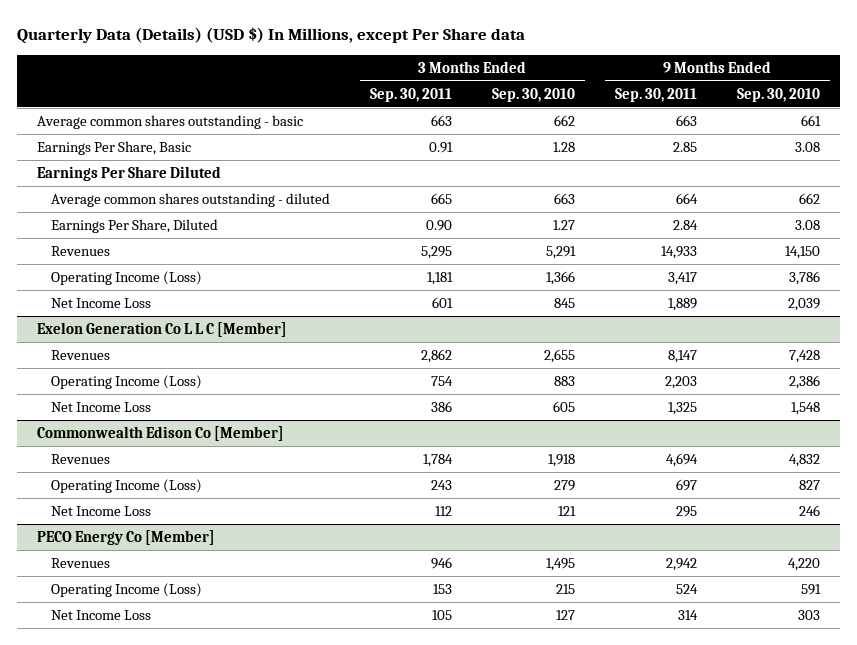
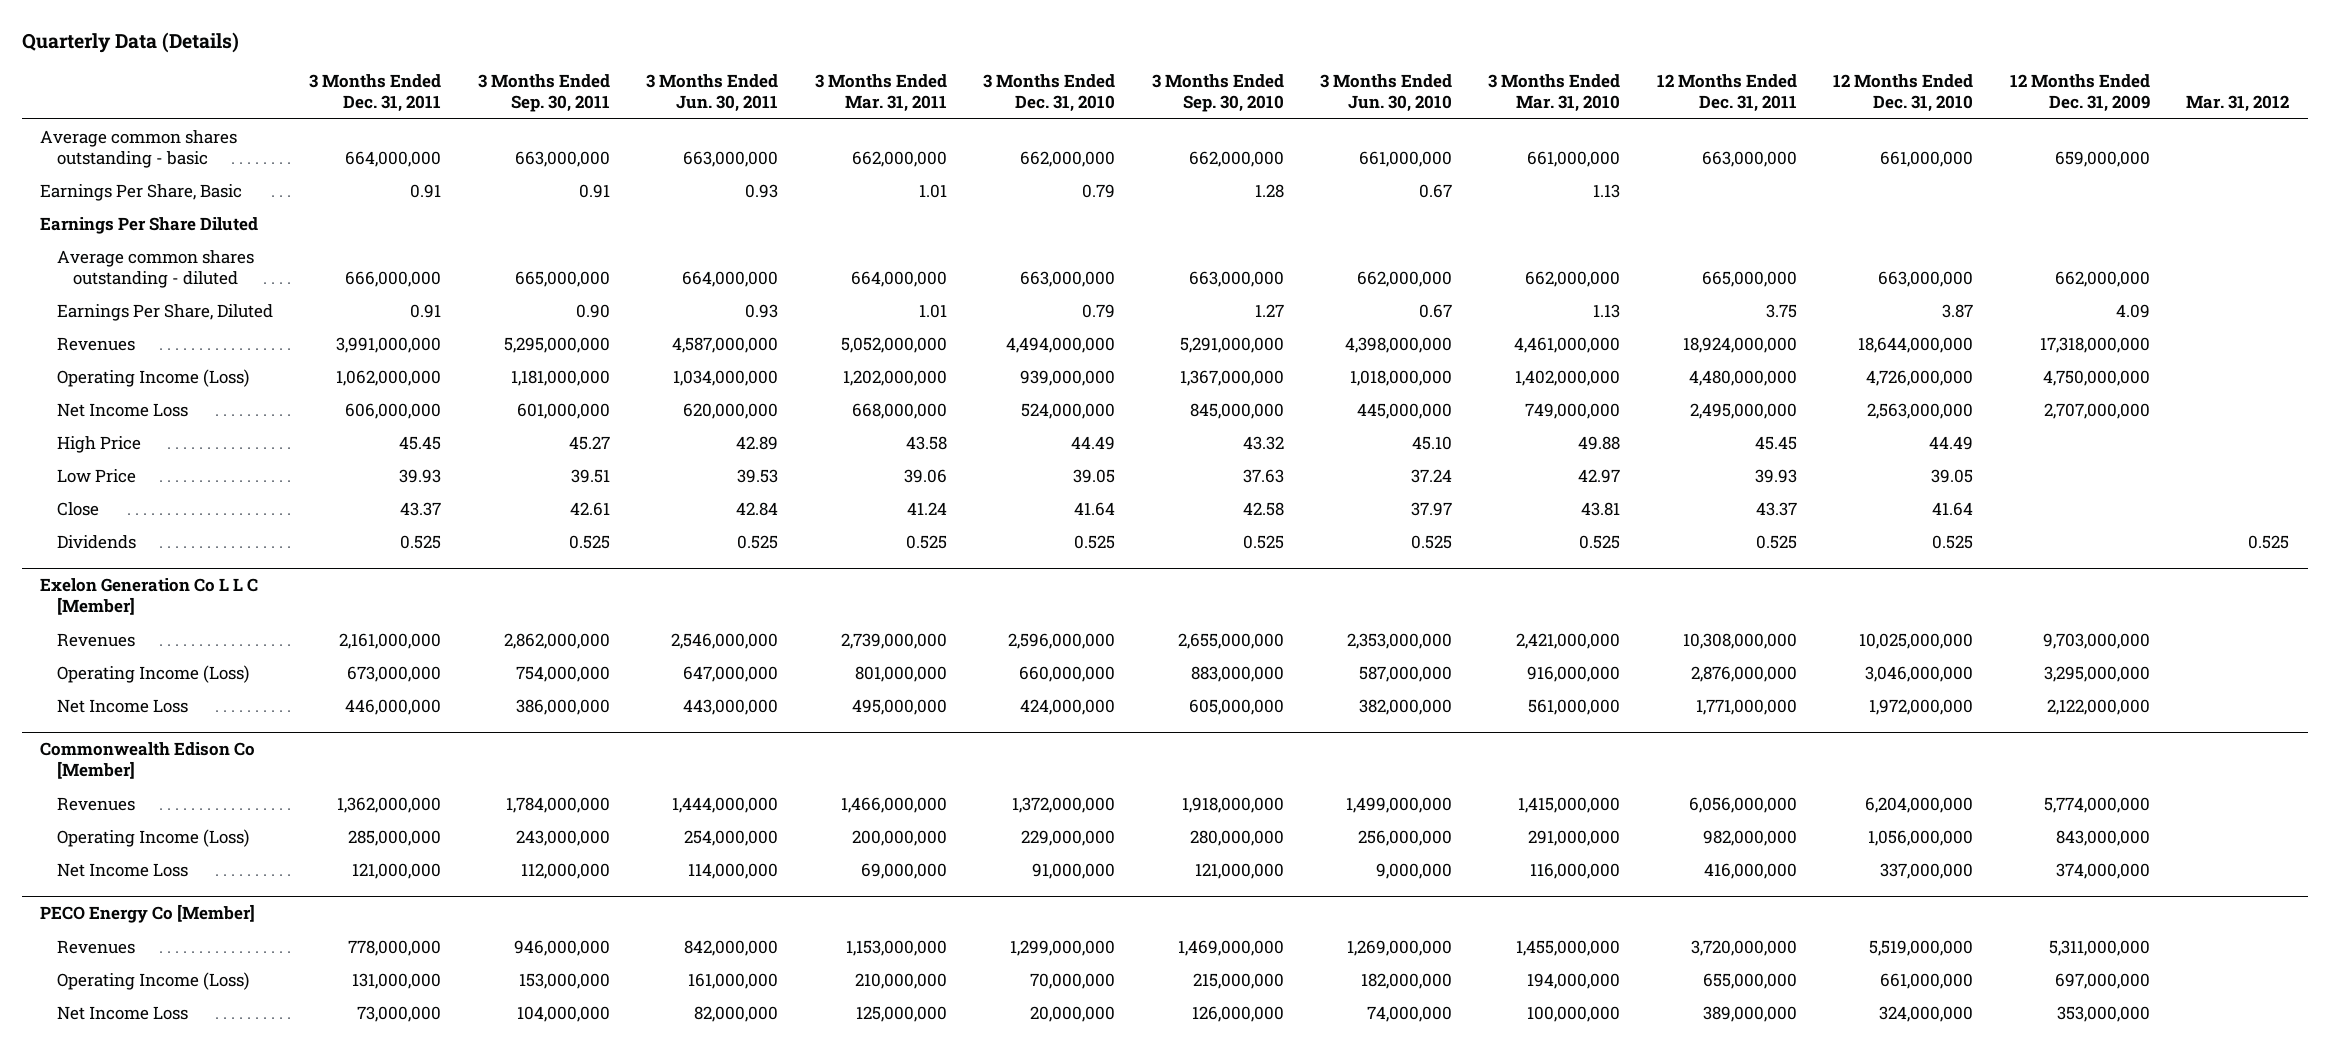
- Quarterly Data (Details) (USD $) In Millions, except Per Share data
+ Quarterly Data (Details)
- | 3 Months Ended Sep. 30, 2011 | 3 Months Ended Sep. 30, 2010 | 9 Months Ended Sep. 30, 2011 | 9 Months Ended Sep. 30, 2010
+ | 3 Months Ended Dec. 31, 2011 | 3 Months Ended Sep. 30, 2011 | 3 Months Ended Jun. 30, 2011 | 3 Months Ended Mar. 31, 2011 | 3 Months Ended Dec. 31, 2010 | 3 Months Ended Sep. 30, 2010 | 3 Months Ended Jun. 30, 2010 | 3 Months Ended Mar. 31, 2010 | 12 Months Ended Dec. 31, 2011 | 12 Months Ended Dec. 31, 2010 | 12 Months Ended Dec. 31, 2009 | Mar. 31, 2012
- Average common shares outstanding - basic | 663 | 662 | 663 | 661
+ Average common shares outstanding - basic | 664,000,000 | 663,000,000 | 663,000,000 | 662,000,000 | 662,000,000 | 662,000,000 | 661,000,000 | 661,000,000 | 663,000,000 | 661,000,000 | 659,000,000 |
- Average common shares outstanding - diluted | 665 | 663 | 664 | 662
+ Average common shares outstanding - diluted | 666,000,000 | 665,000,000 | 664,000,000 | 664,000,000 | 663,000,000 | 663,000,000 | 662,000,000 | 662,000,000 | 665,000,000 | 663,000,000 | 662,000,000 |
- Revenues | 5,295 | 5,291 | 14,933 | 14,150
- Operating Income (Loss) | 1,181 | 1,366 | 3,417 | 3,786
- Net Income Loss | 601 | 845 | 1,889 | 2,039
+ Revenues | 3,991,000,000 | 5,295,000,000 | 4,587,000,000 | 5,052,000,000 | 4,494,000,000 | 5,291,000,000 | 4,398,000,000 | 4,461,000,000 | 18,924,000,000 | 18,644,000,000 | 17,318,000,000 |
+ Operating Income (Loss) | 1,062,000,000 | 1,181,000,000 | 1,034,000,000 | 1,202,000,000 | 939,000,000 | 1,367,000,000 | 1,018,000,000 | 1,402,000,000 | 4,480,000,000 | 4,726,000,000 | 4,750,000,000 |
+ Net Income Loss | 606,000,000 | 601,000,000 | 620,000,000 | 668,000,000 | 524,000,000 | 845,000,000 | 445,000,000 | 749,000,000 | 2,495,000,000 | 2,563,000,000 | 2,707,000,000 |
+ High Price | 45.45 | 45.27 | 42.89 | 43.58 | 44.49 | 43.32 | 45.10 | 49.88 | 45.45 | 44.49 | |
+ Low Price | 39.93 | 39.51 | 39.53 | 39.06 | 39.05 | 37.63 | 37.24 | 42.97 | 39.93 | 39.05 | |
+ Close | 43.37 | 42.61 | 42.84 | 41.24 | 41.64 | 42.58 | 37.97 | 43.81 | 43.37 | 41.64 | |
+ Dividends | 0.525 | 0.525 | 0.525 | 0.525 | 0.525 | 0.525 | 0.525 | 0.525 | 0.525 | 0.525 | | 0.525
@ Exelon Generation Co L L C [Member]
- Revenues | 2,862 | 2,655 | 8,147 | 7,428
- Operating Income (Loss) | 754 | 883 | 2,203 | 2,386
- Net Income Loss | 386 | 605 | 1,325 | 1,548
+ Revenues | 2,161,000,000 | 2,862,000,000 | 2,546,000,000 | 2,739,000,000 | 2,596,000,000 | 2,655,000,000 | 2,353,000,000 | 2,421,000,000 | 10,308,000,000 | 10,025,000,000 | 9,703,000,000 |
+ Operating Income (Loss) | 673,000,000 | 754,000,000 | 647,000,000 | 801,000,000 | 660,000,000 | 883,000,000 | 587,000,000 | 916,000,000 | 2,876,000,000 | 3,046,000,000 | 3,295,000,000 |
+ Net Income Loss | 446,000,000 | 386,000,000 | 443,000,000 | 495,000,000 | 424,000,000 | 605,000,000 | 382,000,000 | 561,000,000 | 1,771,000,000 | 1,972,000,000 | 2,122,000,000 |
@ Commonwealth Edison Co [Member]
- Revenues | 1,784 | 1,918 | 4,694 | 4,832
- Operating Income (Loss) | 243 | 279 | 697 | 827
- Net Income Loss | 112 | 121 | 295 | 246
+ Revenues | 1,362,000,000 | 1,784,000,000 | 1,444,000,000 | 1,466,000,000 | 1,372,000,000 | 1,918,000,000 | 1,499,000,000 | 1,415,000,000 | 6,056,000,000 | 6,204,000,000 | 5,774,000,000 |
+ Operating Income (Loss) | 285,000,000 | 243,000,000 | 254,000,000 | 200,000,000 | 229,000,000 | 280,000,000 | 256,000,000 | 291,000,000 | 982,000,000 | 1,056,000,000 | 843,000,000 |
+ Net Income Loss | 121,000,000 | 112,000,000 | 114,000,000 | 69,000,000 | 91,000,000 | 121,000,000 | 9,000,000 | 116,000,000 | 416,000,000 | 337,000,000 | 374,000,000 |
@ PECO Energy Co [Member]
- Revenues | 946 | 1,495 | 2,942 | 4,220
- Operating Income (Loss) | 153 | 215 | 524 | 591
- Net Income Loss | 105 | 127 | 314 | 303
+ Revenues | 778,000,000 | 946,000,000 | 842,000,000 | 1,153,000,000 | 1,299,000,000 | 1,469,000,000 | 1,269,000,000 | 1,455,000,000 | 3,720,000,000 | 5,519,000,000 | 5,311,000,000 |
+ Operating Income (Loss) | 131,000,000 | 153,000,000 | 161,000,000 | 210,000,000 | 70,000,000 | 215,000,000 | 182,000,000 | 194,000,000 | 655,000,000 | 661,000,000 | 697,000,000 |
+ Net Income Loss | 73,000,000 | 104,000,000 | 82,000,000 | 125,000,000 | 20,000,000 | 126,000,000 | 74,000,000 | 100,000,000 | 389,000,000 | 324,000,000 | 353,000,000 |

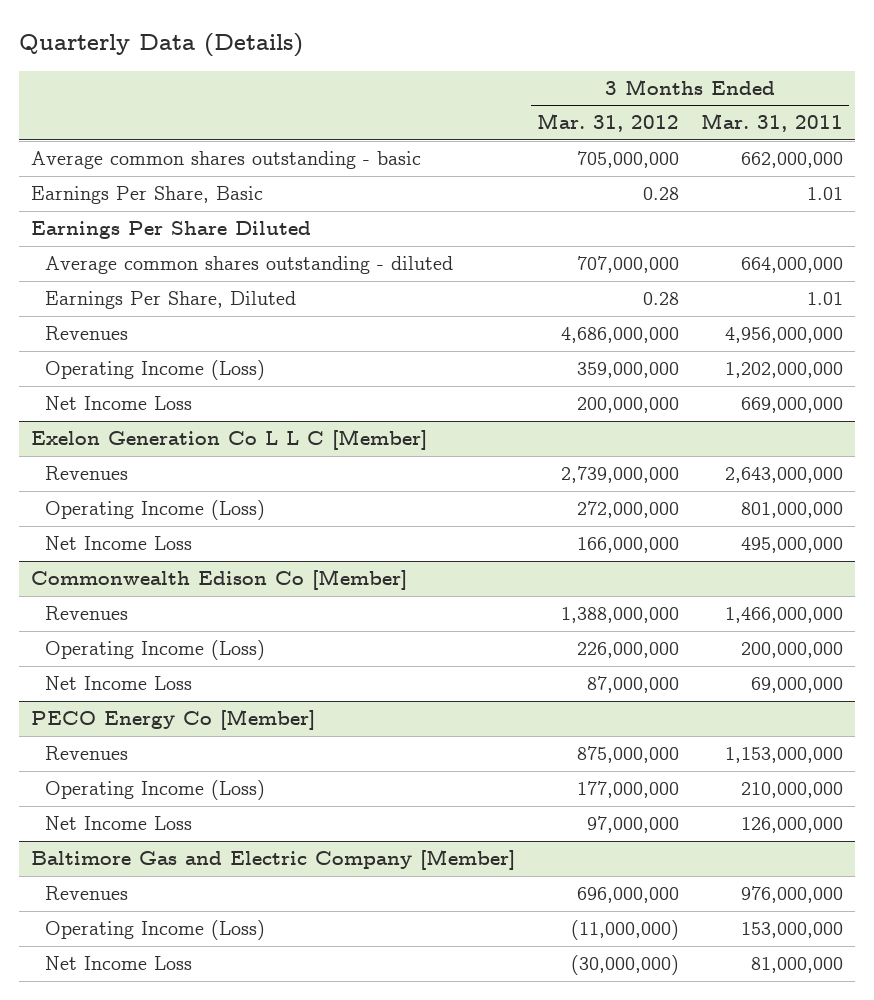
- | 3 Months Ended Dec. 31, 2011 | 3 Months Ended Sep. 30, 2011 | 3 Months Ended Jun. 30, 2011 | 3 Months Ended Mar. 31, 2011 | 3 Months Ended Dec. 31, 2010 | 3 Months Ended Sep. 30, 2010 | 3 Months Ended Jun. 30, 2010 | 3 Months Ended Mar. 31, 2010 | 12 Months Ended Dec. 31, 2011 | 12 Months Ended Dec. 31, 2010 | 12 Months Ended Dec. 31, 2009 | Mar. 31, 2012
+ | 3 Months Ended Mar. 31, 2012 | 3 Months Ended Mar. 31, 2011
- Revenues | 3,991,000,000 | 5,295,000,000 | 4,587,000,000 | 5,052,000,000 | 4,494,000,000 | 5,291,000,000 | 4,398,000,000 | 4,461,000,000 | 18,924,000,000 | 18,644,000,000 | 17,318,000,000 |
+ Revenues | 4,686,000,000 | 4,956,000,000
- Net Income Loss | 606,000,000 | 601,000,000 | 620,000,000 | 668,000,000 | 524,000,000 | 845,000,000 | 445,000,000 | 749,000,000 | 2,495,000,000 | 2,563,000,000 | 2,707,000,000 |
- High Price | 45.45 | 45.27 | 42.89 | 43.58 | 44.49 | 43.32 | 45.10 | 49.88 | 45.45 | 44.49 | |
- Low Price | 39.93 | 39.51 | 39.53 | 39.06 | 39.05 | 37.63 | 37.24 | 42.97 | 39.93 | 39.05 | |
- Close | 43.37 | 42.61 | 42.84 | 41.24 | 41.64 | 42.58 | 37.97 | 43.81 | 43.37 | 41.64 | |
- Dividends | 0.525 | 0.525 | 0.525 | 0.525 | 0.525 | 0.525 | 0.525 | 0.525 | 0.525 | 0.525 | | 0.525
+ Net Income Loss | 200,000,000 | 669,000,000
@ Exelon Generation Co L L C [Member]
- Revenues | 2,161,000,000 | 2,862,000,000 | 2,546,000,000 | 2,739,000,000 | 2,596,000,000 | 2,655,000,000 | 2,353,000,000 | 2,421,000,000 | 10,308,000,000 | 10,025,000,000 | 9,703,000,000 |
+ Revenues | 2,739,000,000 | 2,643,000,000
@ PECO Energy Co [Member]
- Net Income Loss | 73,000,000 | 104,000,000 | 82,000,000 | 125,000,000 | 20,000,000 | 126,000,000 | 74,000,000 | 100,000,000 | 389,000,000 | 324,000,000 | 353,000,000 |
+ Net Income Loss | 97,000,000 | 126,000,000
+ Baltimore Gas and Electric Company [Member]
+ Revenues | 696,000,000 | 976,000,000
+ Operating Income (Loss) | (11,000,000) | 153,000,000
+ Net Income Loss | (30,000,000) | 81,000,000

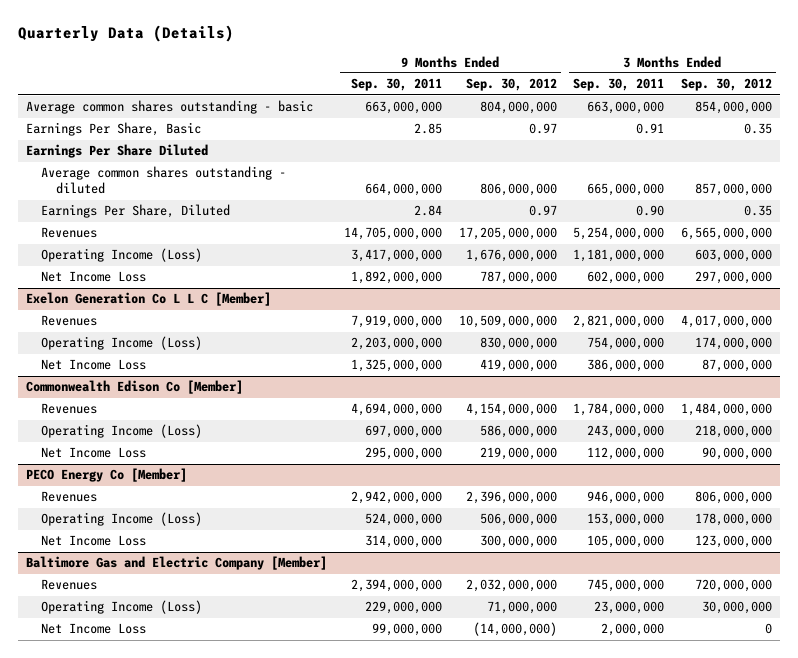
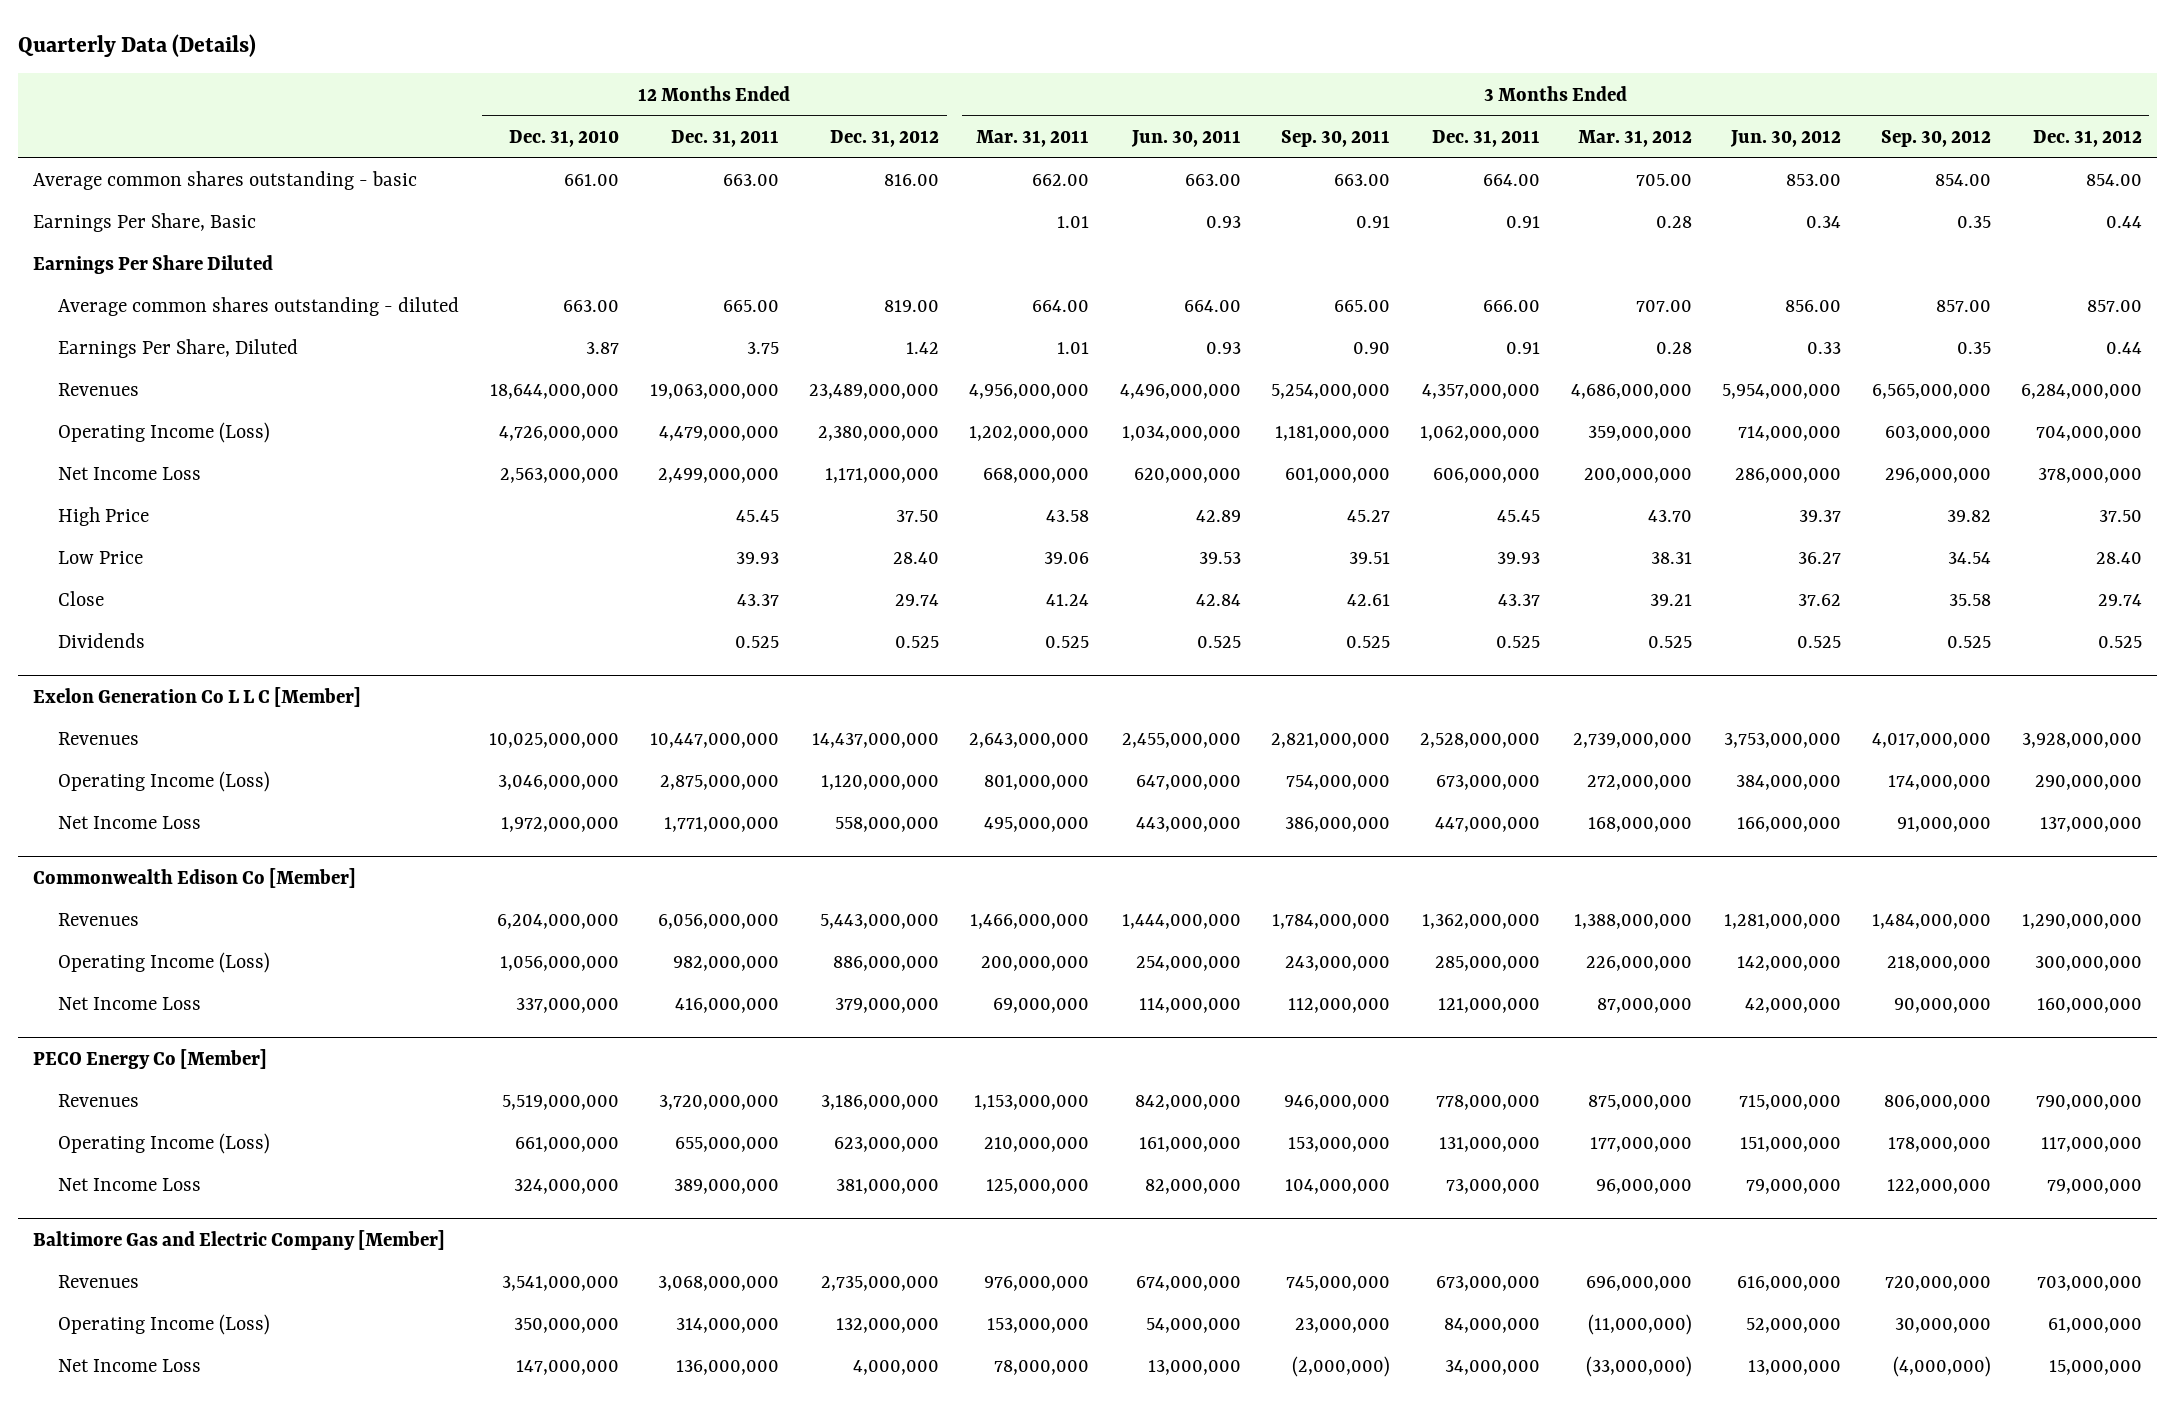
- | 9 Months Ended Sep. 30, 2011 | 9 Months Ended Sep. 30, 2012 | 3 Months Ended Sep. 30, 2011 | 3 Months Ended Sep. 30, 2012
+ | 12 Months Ended Dec. 31, 2010 | 12 Months Ended Dec. 31, 2011 | 12 Months Ended Dec. 31, 2012 | 3 Months Ended Mar. 31, 2011 | 3 Months Ended Jun. 30, 2011 | 3 Months Ended Sep. 30, 2011 | 3 Months Ended Dec. 31, 2011 | 3 Months Ended Mar. 31, 2012 | 3 Months Ended Jun. 30, 2012 | 3 Months Ended Sep. 30, 2012 | 3 Months Ended Dec. 31, 2012
- Average common shares outstanding - basic | 663,000,000 | 804,000,000 | 663,000,000 | 854,000,000
+ Average common shares outstanding - basic | 661.00 | 663.00 | 816.00 | 662.00 | 663.00 | 663.00 | 664.00 | 705.00 | 853.00 | 854.00 | 854.00
- Average common shares outstanding - diluted | 664,000,000 | 806,000,000 | 665,000,000 | 857,000,000
+ Average common shares outstanding - diluted | 663.00 | 665.00 | 819.00 | 664.00 | 664.00 | 665.00 | 666.00 | 707.00 | 856.00 | 857.00 | 857.00
- Net Income Loss | 1,892,000,000 | 787,000,000 | 602,000,000 | 297,000,000
+ Net Income Loss | 2,563,000,000 | 2,499,000,000 | 1,171,000,000 | 668,000,000 | 620,000,000 | 601,000,000 | 606,000,000 | 200,000,000 | 286,000,000 | 296,000,000 | 378,000,000
+ High Price | | 45.45 | 37.50 | 43.58 | 42.89 | 45.27 | 45.45 | 43.70 | 39.37 | 39.82 | 37.50
+ Low Price | | 39.93 | 28.40 | 39.06 | 39.53 | 39.51 | 39.93 | 38.31 | 36.27 | 34.54 | 28.40
+ Close | | 43.37 | 29.74 | 41.24 | 42.84 | 42.61 | 43.37 | 39.21 | 37.62 | 35.58 | 29.74
+ Dividends | | 0.525 | 0.525 | 0.525 | 0.525 | 0.525 | 0.525 | 0.525 | 0.525 | 0.525 | 0.525
@ Exelon Generation Co L L C [Member]
- Net Income Loss | 1,325,000,000 | 419,000,000 | 386,000,000 | 87,000,000
+ Net Income Loss | 1,972,000,000 | 1,771,000,000 | 558,000,000 | 495,000,000 | 443,000,000 | 386,000,000 | 447,000,000 | 168,000,000 | 166,000,000 | 91,000,000 | 137,000,000
@ PECO Energy Co [Member]
- Net Income Loss | 314,000,000 | 300,000,000 | 105,000,000 | 123,000,000
+ Net Income Loss | 324,000,000 | 389,000,000 | 381,000,000 | 125,000,000 | 82,000,000 | 104,000,000 | 73,000,000 | 96,000,000 | 79,000,000 | 122,000,000 | 79,000,000
@ Baltimore Gas and Electric Company [Member]
- Net Income Loss | 99,000,000 | (14,000,000) | 2,000,000 | 0
+ Net Income Loss | 147,000,000 | 136,000,000 | 4,000,000 | 78,000,000 | 13,000,000 | (2,000,000) | 34,000,000 | (33,000,000) | 13,000,000 | (4,000,000) | 15,000,000

